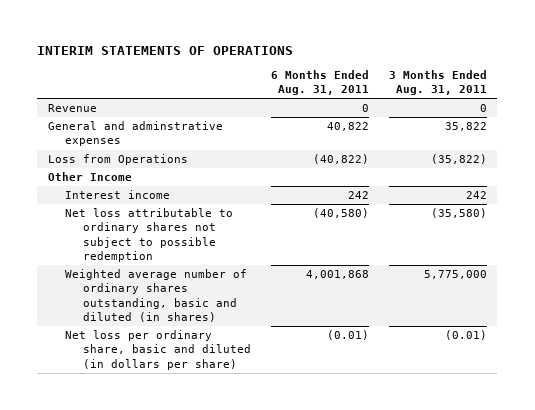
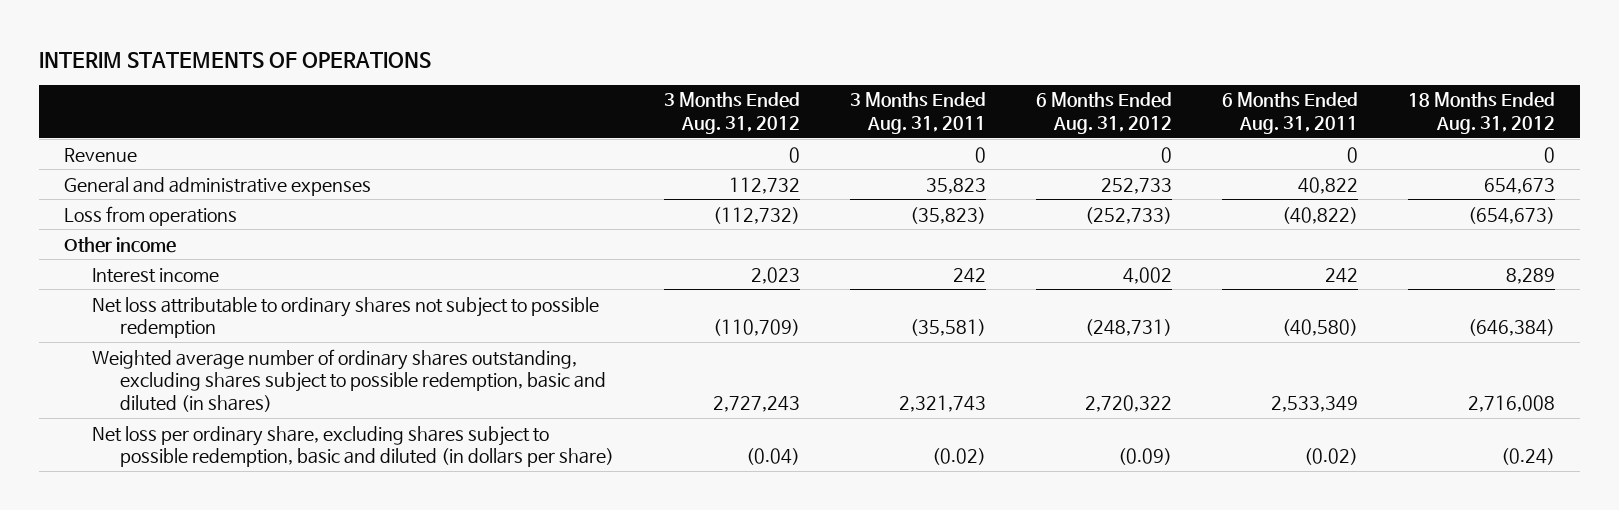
- | 6 Months Ended Aug. 31, 2011 | 3 Months Ended Aug. 31, 2011
+ | 3 Months Ended Aug. 31, 2012 | 3 Months Ended Aug. 31, 2011 | 6 Months Ended Aug. 31, 2012 | 6 Months Ended Aug. 31, 2011 | 18 Months Ended Aug. 31, 2012
- General and adminstrative expenses | 40,822 | 35,822
- Loss from Operations | (40,822) | (35,822)
- Other Income
+ General and administrative expenses | 112,732 | 35,823 | 252,733 | 40,822 | 654,673
+ Loss from operations | (112,732) | (35,823) | (252,733) | (40,822) | (654,673)
+ Other income
- Net loss attributable to ordinary shares not subject to possible redemption | (40,580) | (35,580)
- Weighted average number of ordinary shares outstanding, basic and diluted (in shares) | 4,001,868 | 5,775,000
- Net loss per ordinary share, basic and diluted (in dollars per share) | (0.01) | (0.01)
+ Net loss attributable to ordinary shares not subject to possible redemption | (110,709) | (35,581) | (248,731) | (40,580) | (646,384)
+ Weighted average number of ordinary shares outstanding, excluding shares subject to possible redemption, basic and diluted (in shares) | 2,727,243 | 2,321,743 | 2,720,322 | 2,533,349 | 2,716,008
+ Net loss per ordinary share, excluding shares subject to possible redemption, basic and diluted (in dollars per share) | (0.04) | (0.02) | (0.09) | (0.02) | (0.24)

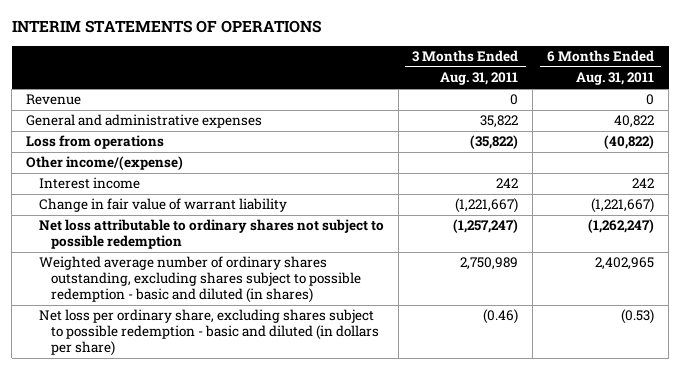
- | 3 Months Ended Aug. 31, 2012 | 3 Months Ended Aug. 31, 2011 | 6 Months Ended Aug. 31, 2012 | 6 Months Ended Aug. 31, 2011 | 18 Months Ended Aug. 31, 2012
+ | 3 Months Ended Aug. 31, 2011 | 6 Months Ended Aug. 31, 2011
- General and administrative expenses | 112,732 | 35,823 | 252,733 | 40,822 | 654,673
- Loss from operations | (112,732) | (35,823) | (252,733) | (40,822) | (654,673)
- Other income
+ General and administrative expenses | 35,822 | 40,822
+ Loss from operations | (35,822) | (40,822)
+ Other income/(expense)
- Net loss attributable to ordinary shares not subject to possible redemption | (110,709) | (35,581) | (248,731) | (40,580) | (646,384)
- Weighted average number of ordinary shares outstanding, excluding shares subject to possible redemption, basic and diluted (in shares) | 2,727,243 | 2,321,743 | 2,720,322 | 2,533,349 | 2,716,008
- Net loss per ordinary share, excluding shares subject to possible redemption, basic and diluted (in dollars per share) | (0.04) | (0.02) | (0.09) | (0.02) | (0.24)
+ Change in fair value of warrant liability | (1,221,667) | (1,221,667)
+ Net loss attributable to ordinary shares not subject to possible redemption | (1,257,247) | (1,262,247)
+ Weighted average number of ordinary shares outstanding, excluding shares subject to possible redemption - basic and diluted (in shares) | 2,750,989 | 2,402,965
+ Net loss per ordinary share, excluding shares subject to possible redemption - basic and diluted (in dollars per share) | (0.46) | (0.53)

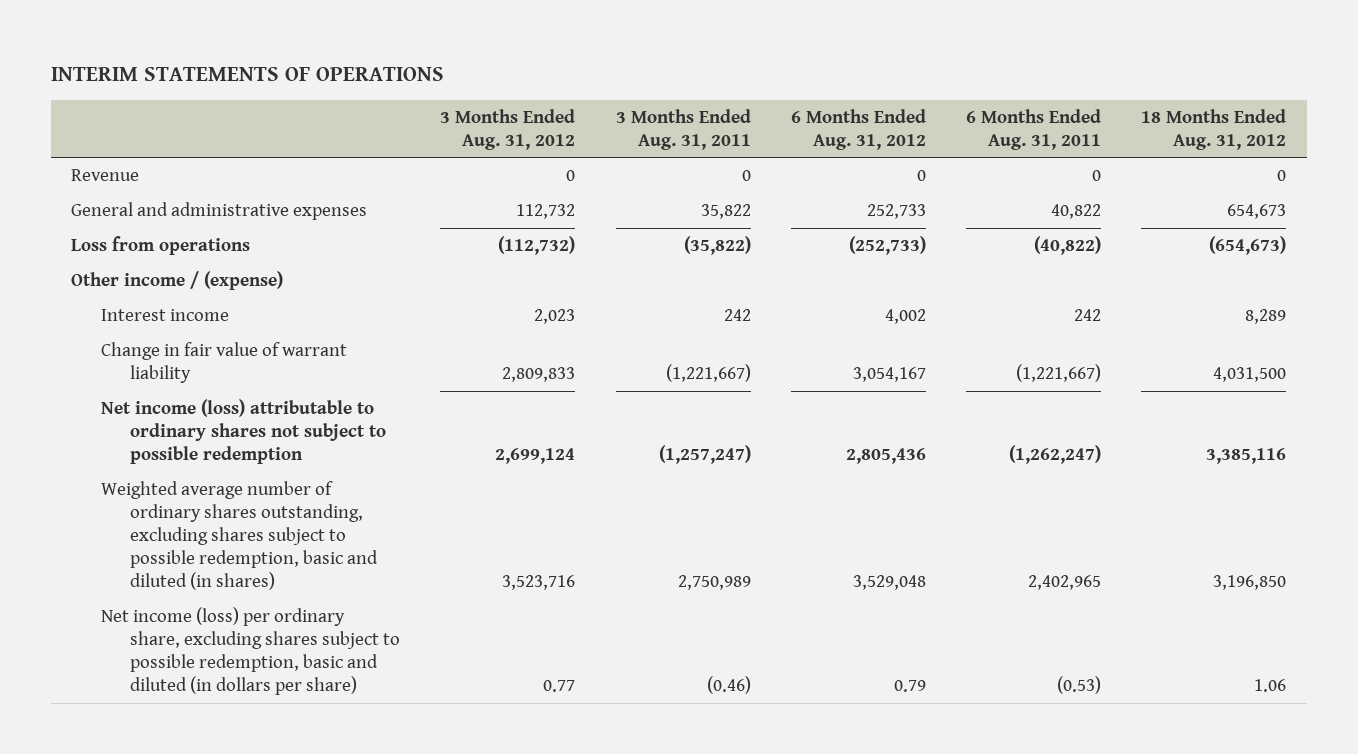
- | 3 Months Ended Aug. 31, 2011 | 6 Months Ended Aug. 31, 2011
+ | 3 Months Ended Aug. 31, 2012 | 3 Months Ended Aug. 31, 2011 | 6 Months Ended Aug. 31, 2012 | 6 Months Ended Aug. 31, 2011 | 18 Months Ended Aug. 31, 2012
- Other income/(expense)
+ Other income / (expense)
- Net loss attributable to ordinary shares not subject to possible redemption | (1,257,247) | (1,262,247)
- Weighted average number of ordinary shares outstanding, excluding shares subject to possible redemption - basic and diluted (in shares) | 2,750,989 | 2,402,965
- Net loss per ordinary share, excluding shares subject to possible redemption - basic and diluted (in dollars per share) | (0.46) | (0.53)
+ Net income (loss) attributable to ordinary shares not subject to possible redemption | 2,699,124 | (1,257,247) | 2,805,436 | (1,262,247) | 3,385,116
+ Weighted average number of ordinary shares outstanding, excluding shares subject to possible redemption, basic and diluted (in shares) | 3,523,716 | 2,750,989 | 3,529,048 | 2,402,965 | 3,196,850
+ Net income (loss) per ordinary share, excluding shares subject to possible redemption, basic and diluted (in dollars per share) | 0.77 | (0.46) | 0.79 | (0.53) | 1.06

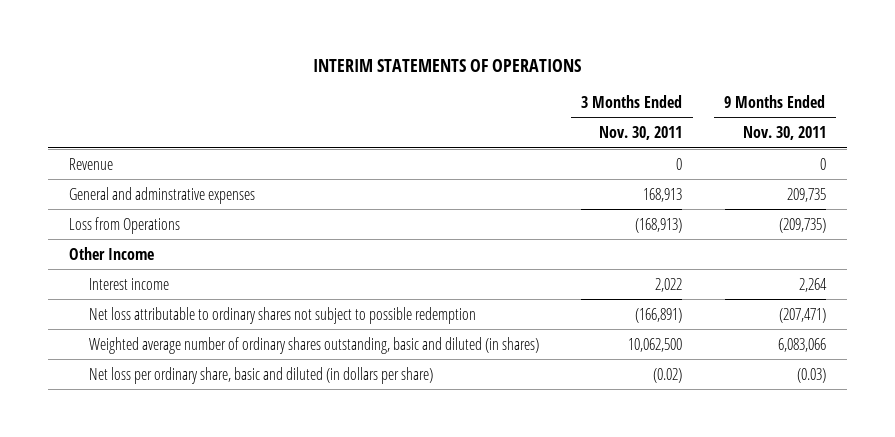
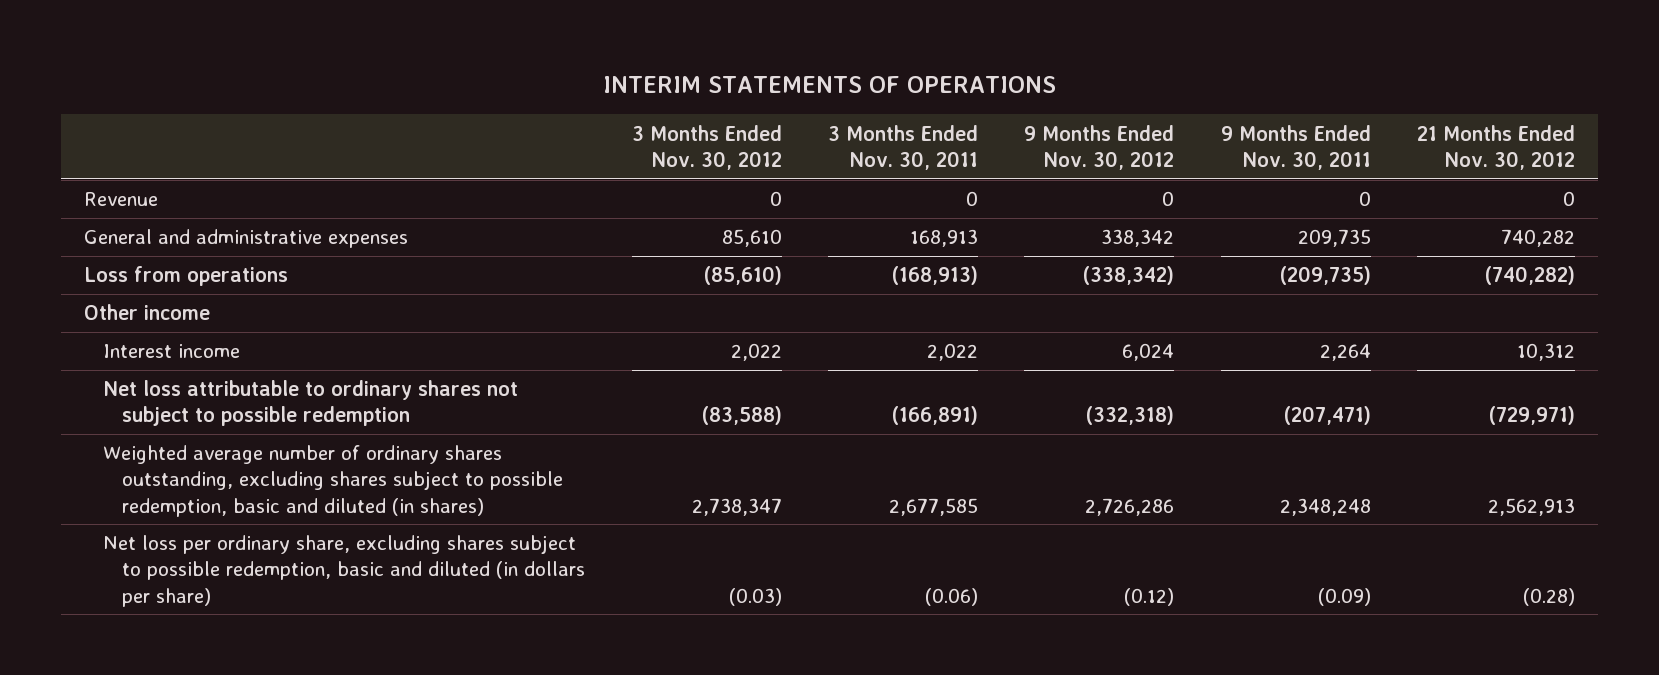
- | 3 Months Ended Nov. 30, 2011 | 9 Months Ended Nov. 30, 2011
+ | 3 Months Ended Nov. 30, 2012 | 3 Months Ended Nov. 30, 2011 | 9 Months Ended Nov. 30, 2012 | 9 Months Ended Nov. 30, 2011 | 21 Months Ended Nov. 30, 2012
- General and adminstrative expenses | 168,913 | 209,735
- Loss from Operations | (168,913) | (209,735)
- Other Income
+ General and administrative expenses | 85,610 | 168,913 | 338,342 | 209,735 | 740,282
+ Loss from operations | (85,610) | (168,913) | (338,342) | (209,735) | (740,282)
+ Other income
- Weighted average number of ordinary shares outstanding, basic and diluted (in shares) | 10,062,500 | 6,083,066
- Net loss per ordinary share, basic and diluted (in dollars per share) | (0.02) | (0.03)
+ Weighted average number of ordinary shares outstanding, excluding shares subject to possible redemption, basic and diluted (in shares) | 2,738,347 | 2,677,585 | 2,726,286 | 2,348,248 | 2,562,913
+ Net loss per ordinary share, excluding shares subject to possible redemption, basic and diluted (in dollars per share) | (0.03) | (0.06) | (0.12) | (0.09) | (0.28)

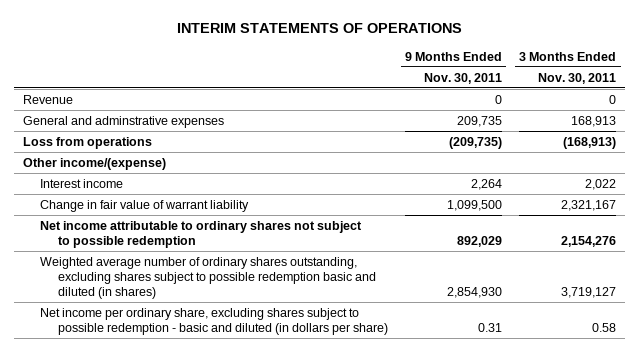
- | 3 Months Ended Nov. 30, 2012 | 3 Months Ended Nov. 30, 2011 | 9 Months Ended Nov. 30, 2012 | 9 Months Ended Nov. 30, 2011 | 21 Months Ended Nov. 30, 2012
+ | 9 Months Ended Nov. 30, 2011 | 3 Months Ended Nov. 30, 2011
- General and administrative expenses | 85,610 | 168,913 | 338,342 | 209,735 | 740,282
+ General and adminstrative expenses | 209,735 | 168,913
- Other income
+ Other income/(expense)
- Net loss attributable to ordinary shares not subject to possible redemption | (83,588) | (166,891) | (332,318) | (207,471) | (729,971)
- Weighted average number of ordinary shares outstanding, excluding shares subject to possible redemption, basic and diluted (in shares) | 2,738,347 | 2,677,585 | 2,726,286 | 2,348,248 | 2,562,913
- Net loss per ordinary share, excluding shares subject to possible redemption, basic and diluted (in dollars per share) | (0.03) | (0.06) | (0.12) | (0.09) | (0.28)
+ Change in fair value of warrant liability | 1,099,500 | 2,321,167
+ Net income attributable to ordinary shares not subject to possible redemption | 892,029 | 2,154,276
+ Weighted average number of ordinary shares outstanding, excluding shares subject to possible redemption basic and diluted (in shares) | 2,854,930 | 3,719,127
+ Net income per ordinary share, excluding shares subject to possible redemption - basic and diluted (in dollars per share) | 0.31 | 0.58

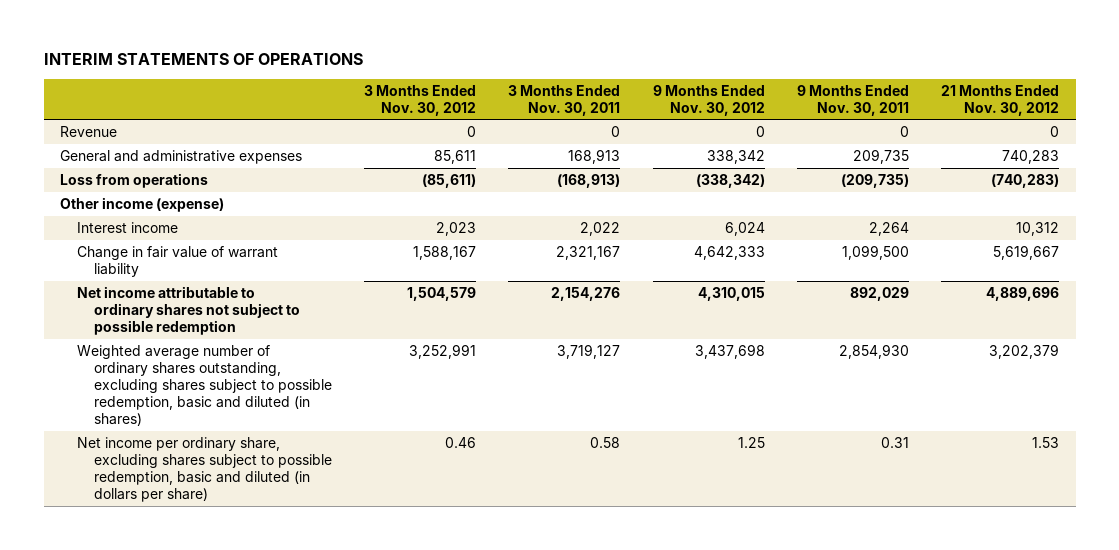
- | 9 Months Ended Nov. 30, 2011 | 3 Months Ended Nov. 30, 2011
+ | 3 Months Ended Nov. 30, 2012 | 3 Months Ended Nov. 30, 2011 | 9 Months Ended Nov. 30, 2012 | 9 Months Ended Nov. 30, 2011 | 21 Months Ended Nov. 30, 2012
- General and adminstrative expenses | 209,735 | 168,913
+ General and administrative expenses | 85,611 | 168,913 | 338,342 | 209,735 | 740,283
- Other income/(expense)
+ Other income (expense)
- Weighted average number of ordinary shares outstanding, excluding shares subject to possible redemption basic and diluted (in shares) | 2,854,930 | 3,719,127
- Net income per ordinary share, excluding shares subject to possible redemption - basic and diluted (in dollars per share) | 0.31 | 0.58
+ Weighted average number of ordinary shares outstanding, excluding shares subject to possible redemption, basic and diluted (in shares) | 3,252,991 | 3,719,127 | 3,437,698 | 2,854,930 | 3,202,379
+ Net income per ordinary share, excluding shares subject to possible redemption, basic and diluted (in dollars per share) | 0.46 | 0.58 | 1.25 | 0.31 | 1.53

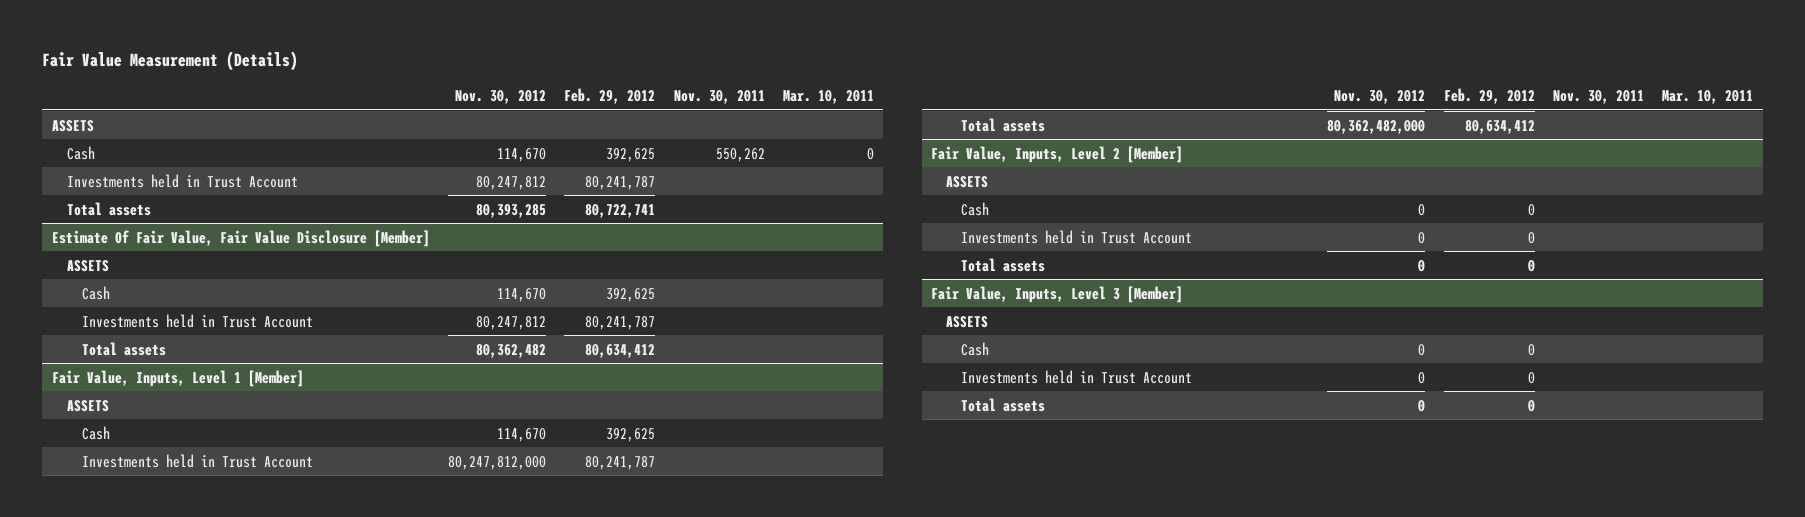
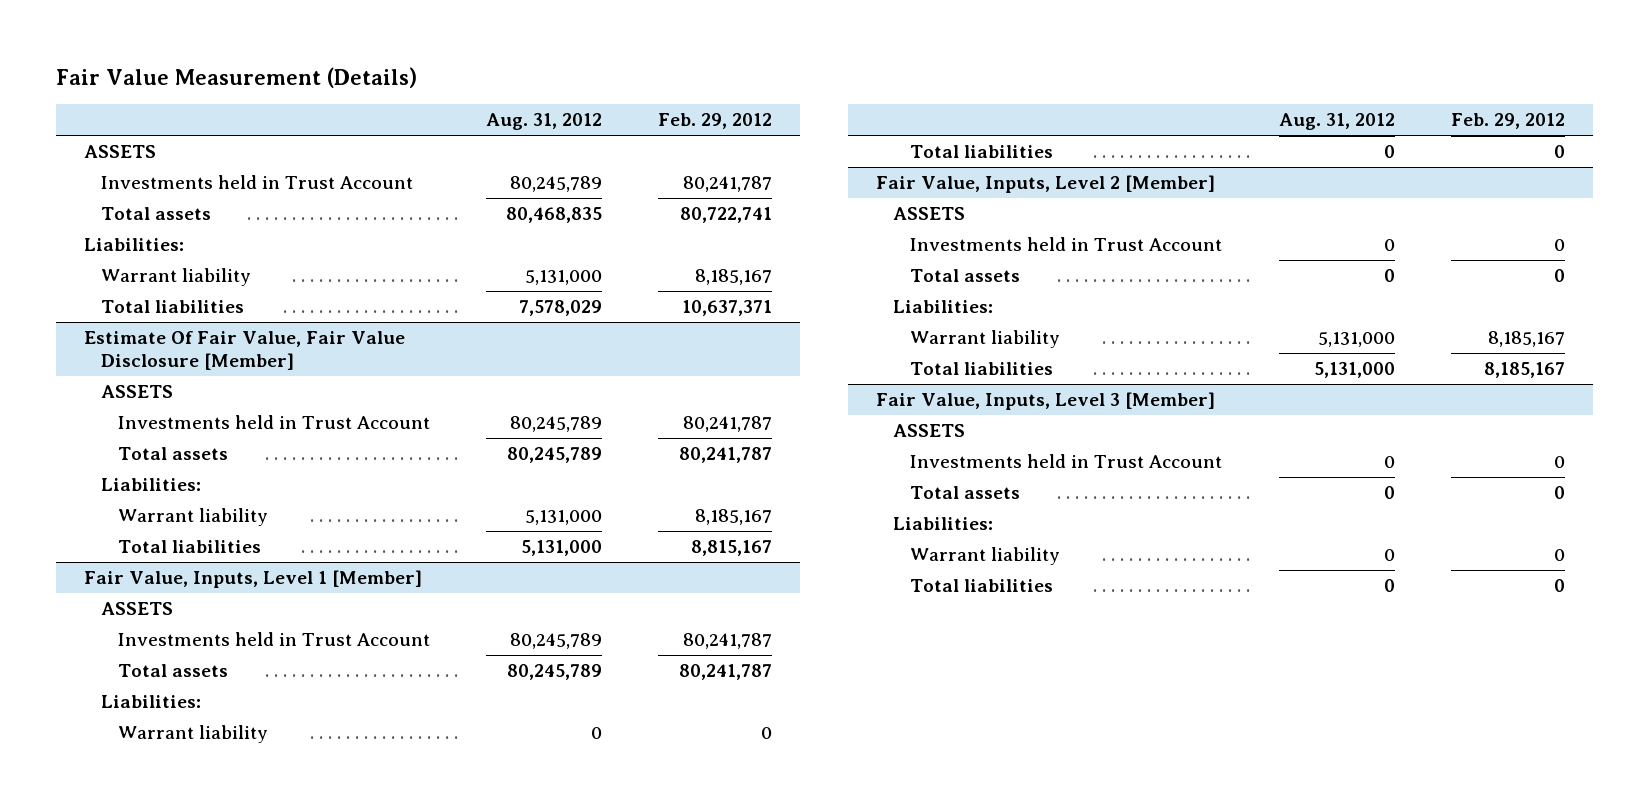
- | Nov. 30, 2012 | Feb. 29, 2012 | Nov. 30, 2011 | Mar. 10, 2011
+ | Aug. 31, 2012 | Feb. 29, 2012
- Cash | 114,670 | 392,625 | 550,262 | 0
+ Liabilities:
+ Warrant liability | 5,131,000 | 8,185,167
+ Total liabilities | 7,578,029 | 10,637,371
@ Estimate Of Fair Value, Fair Value Disclosure [Member]
- Cash | 114,670 | 392,625 | |
- Total assets | 80,362,482 | 80,634,412 | |
+ Total assets | 80,245,789 | 80,241,787
+ Liabilities:
+ Warrant liability | 5,131,000 | 8,185,167
+ Total liabilities | 5,131,000 | 8,815,167
@ Fair Value, Inputs, Level 1 [Member]
- Cash | 114,670 | 392,625 | |
- Total assets | 80,362,482,000 | 80,634,412 | |
+ Total assets | 80,245,789 | 80,241,787
+ Liabilities:
+ Warrant liability | 0 | 0
+ Total liabilities | 0 | 0
@ Fair Value, Inputs, Level 2 [Member]
- Cash | 0 | 0 | |
+ Liabilities:
+ Warrant liability | 5,131,000 | 8,185,167
+ Total liabilities | 5,131,000 | 8,185,167
@ Fair Value, Inputs, Level 3 [Member]
- Cash | 0 | 0 | |
+ Liabilities:
+ Warrant liability | 0 | 0
+ Total liabilities | 0 | 0

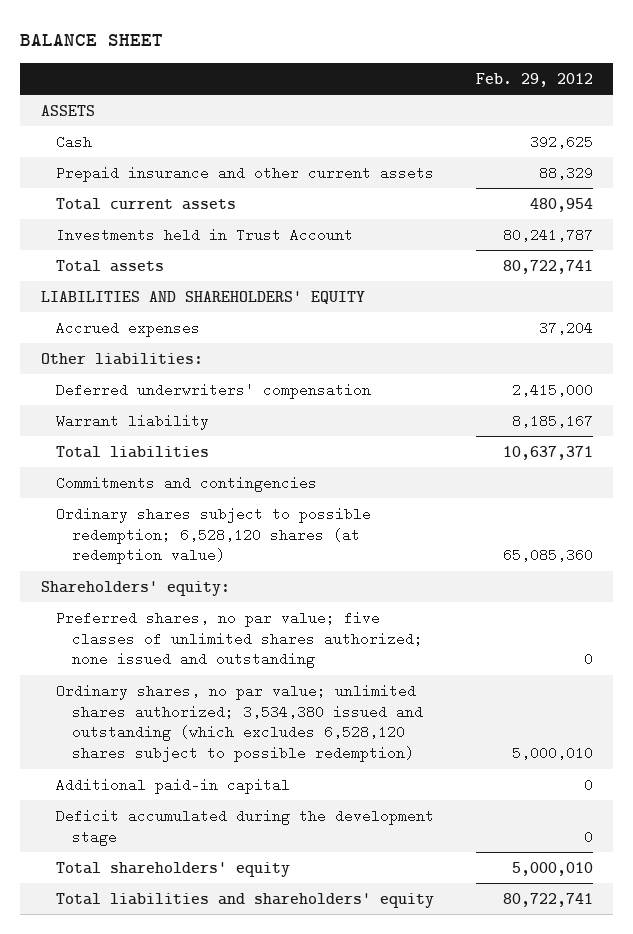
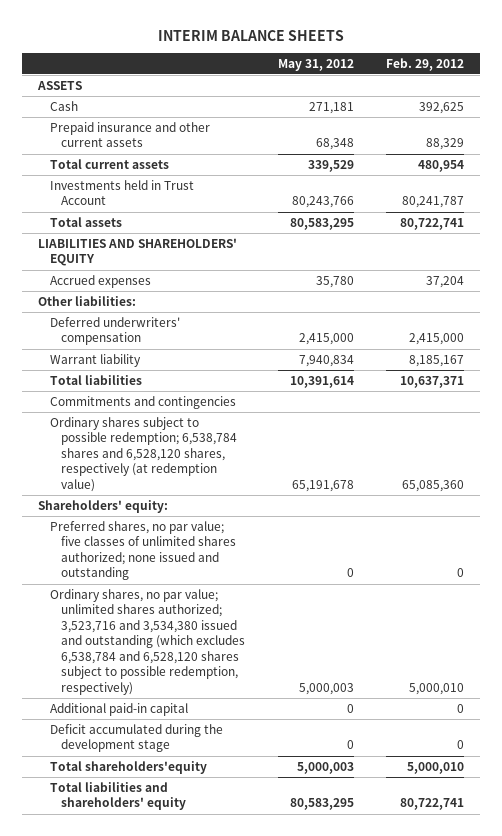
- BALANCE SHEET
+ INTERIM BALANCE SHEETS
- | Feb. 29, 2012
+ | May 31, 2012 | Feb. 29, 2012
- Ordinary shares subject to possible redemption; 6,528,120 shares (at redemption value) | 65,085,360
+ Ordinary shares subject to possible redemption; 6,538,784 shares and 6,528,120 shares, respectively (at redemption value) | 65,191,678 | 65,085,360
- Ordinary shares, no par value; unlimited shares authorized; 3,534,380 issued and outstanding (which excludes 6,528,120 shares subject to possible redemption) | 5,000,010
+ Ordinary shares, no par value; unlimited shares authorized; 3,523,716 and 3,534,380 issued and outstanding (which excludes 6,538,784 and 6,528,120 shares subject to possible redemption, respectively) | 5,000,003 | 5,000,010
- Total shareholders' equity | 5,000,010
+ Total shareholders'equity | 5,000,003 | 5,000,010

